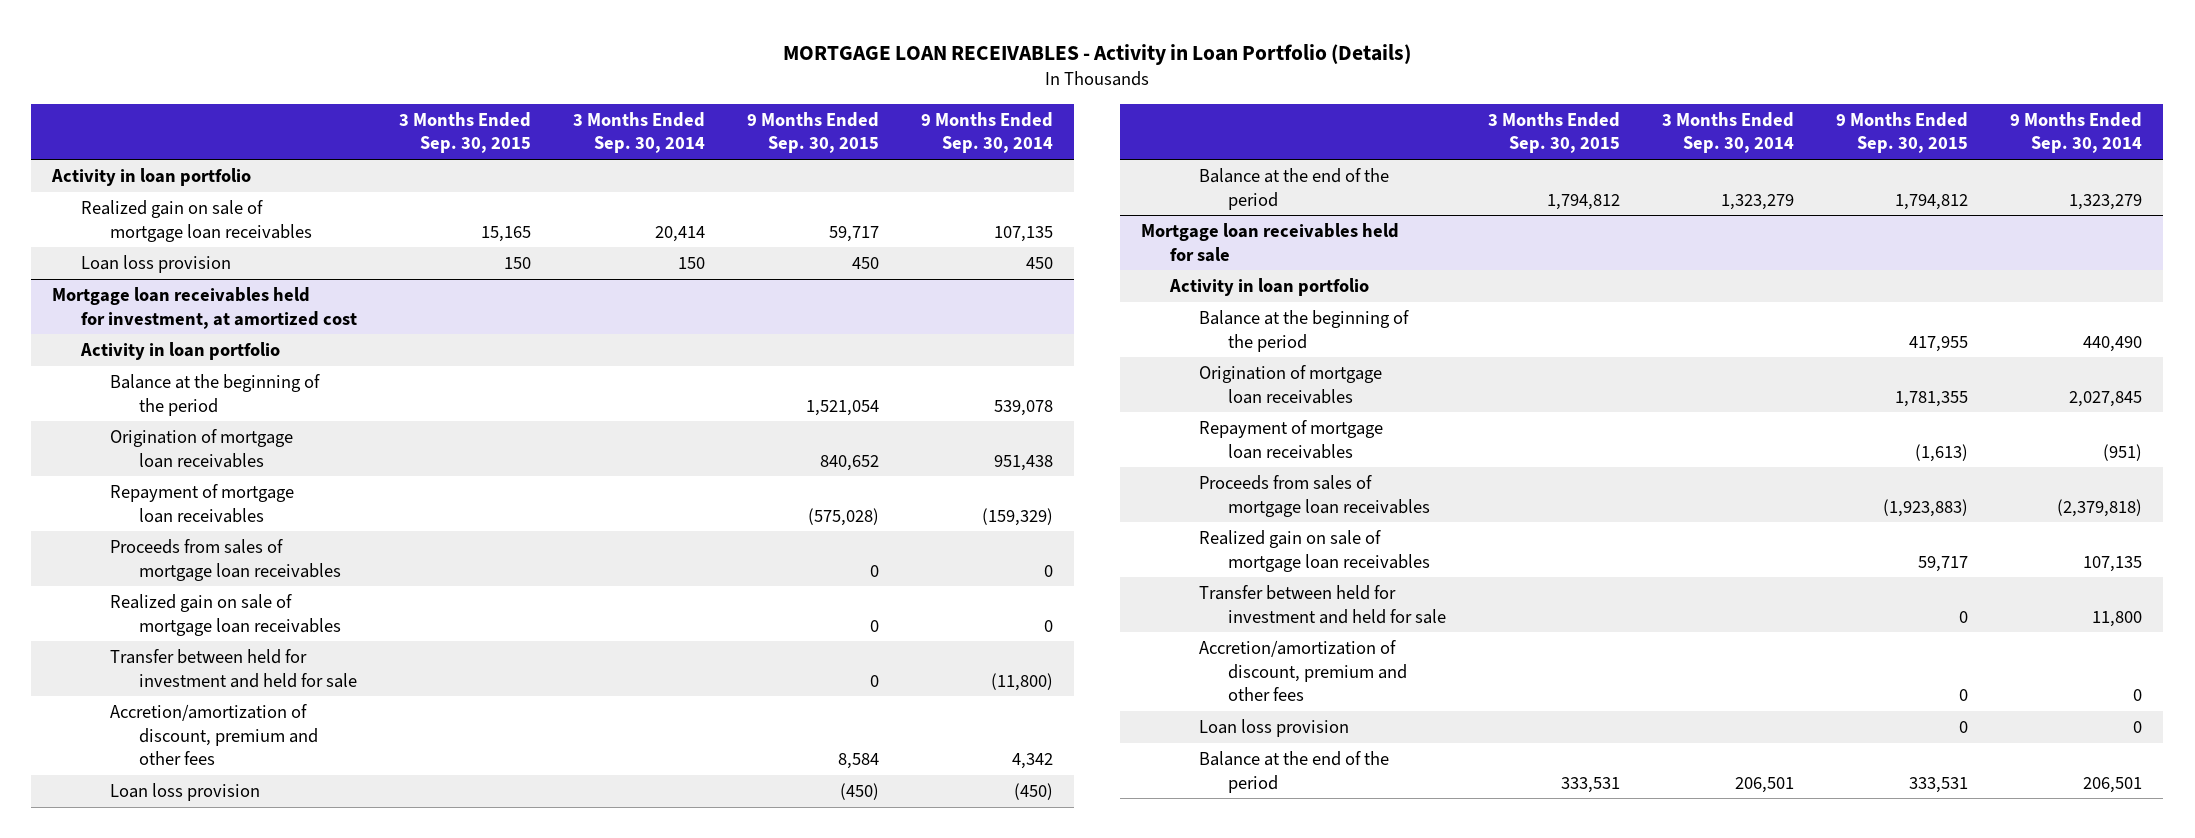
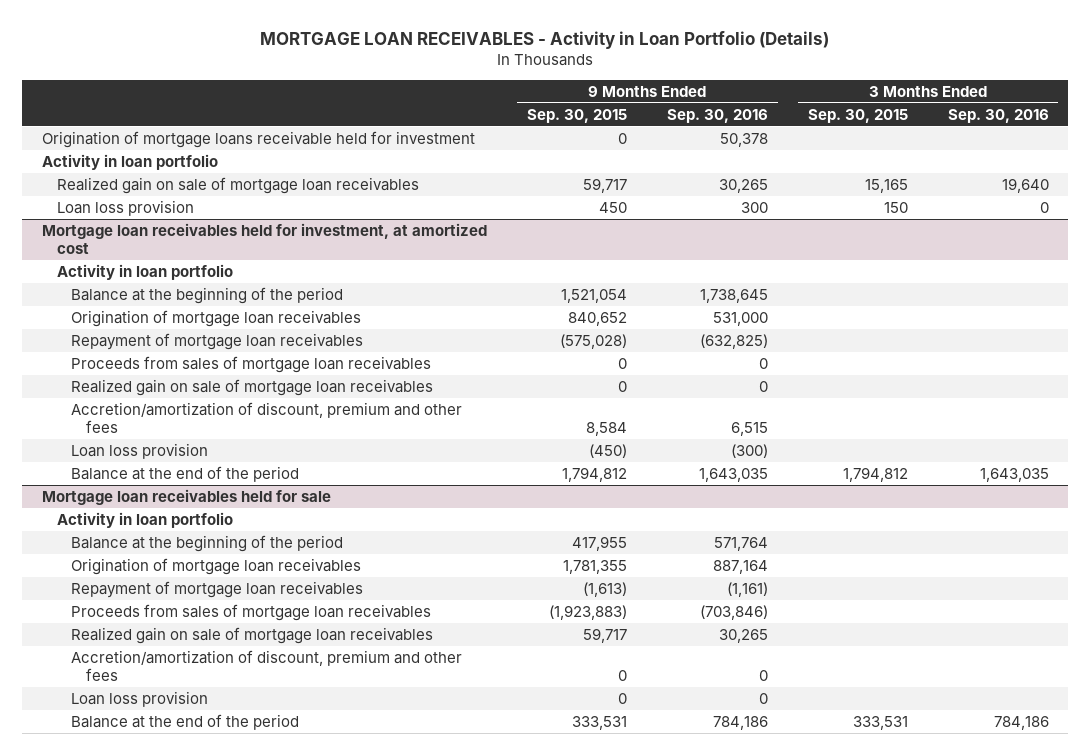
- | 3 Months Ended Sep. 30, 2015 | 3 Months Ended Sep. 30, 2014 | 9 Months Ended Sep. 30, 2015 | 9 Months Ended Sep. 30, 2014
+ | 9 Months Ended Sep. 30, 2015 | 9 Months Ended Sep. 30, 2016 | 3 Months Ended Sep. 30, 2015 | 3 Months Ended Sep. 30, 2016
+ Origination of mortgage loans receivable held for investment | 0 | 50,378 | |
@ Mortgage loan receivables held for investment, at amortized cost
- Transfer between held for investment and held for sale | | | 0 | (11,800)
@ Mortgage loan receivables held for sale
- Transfer between held for investment and held for sale | | | 0 | 11,800

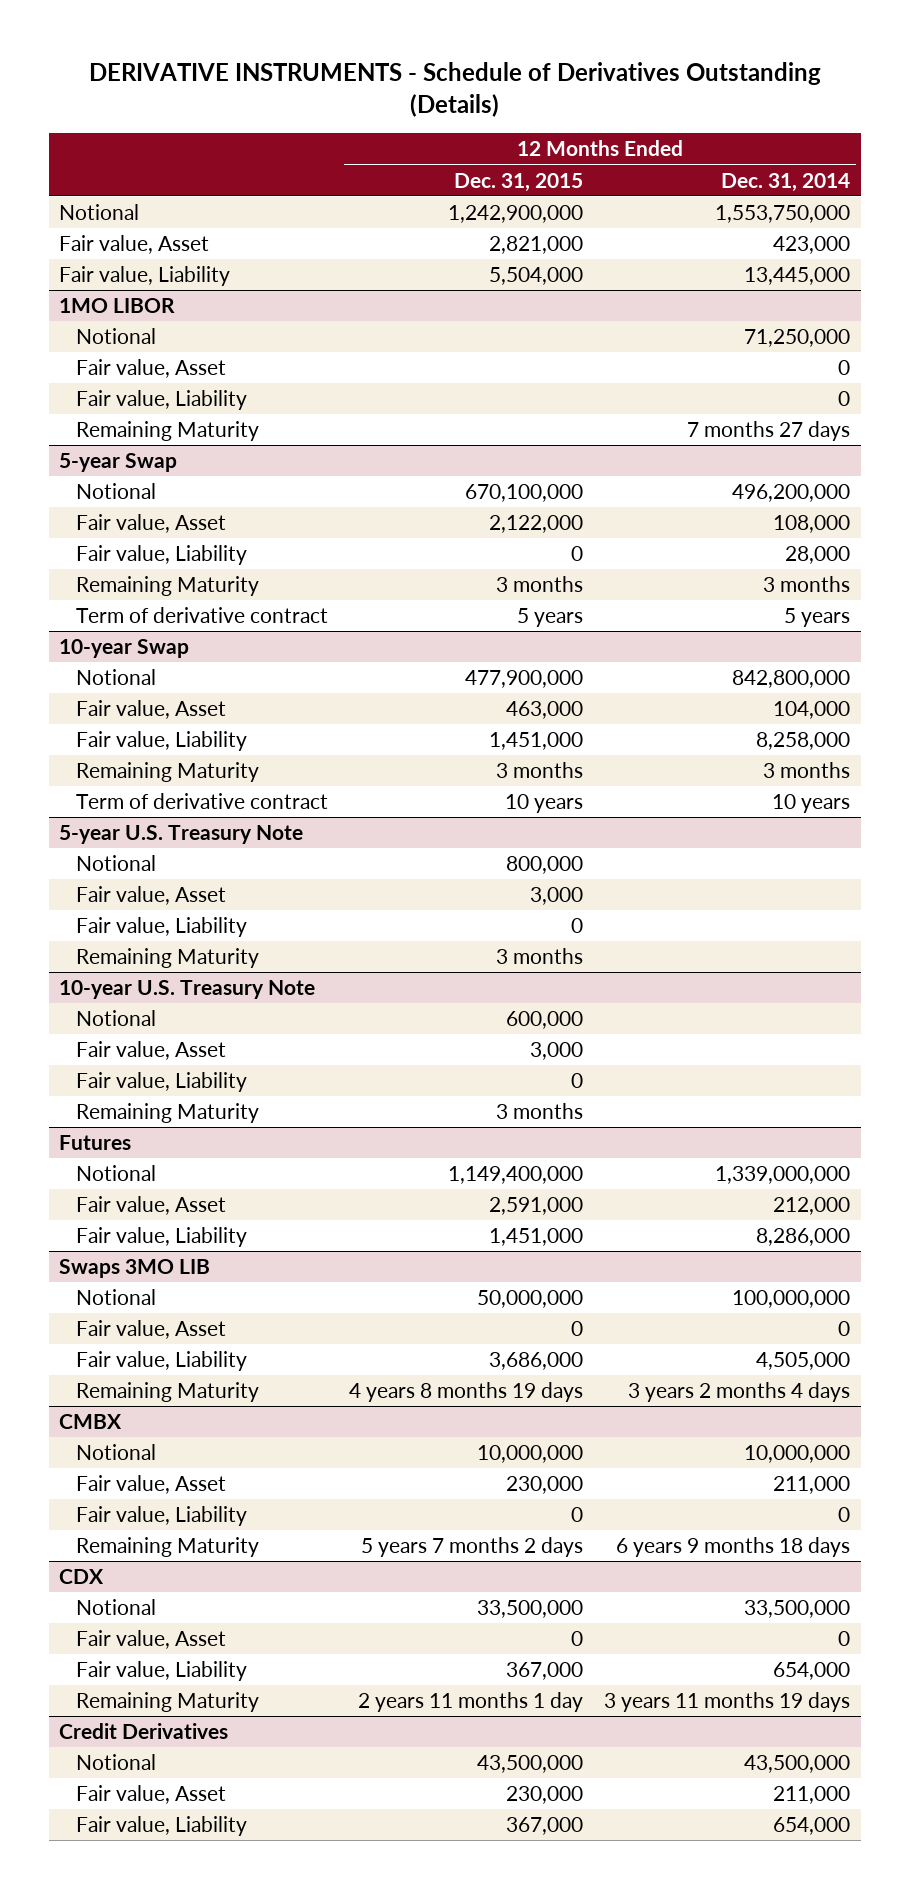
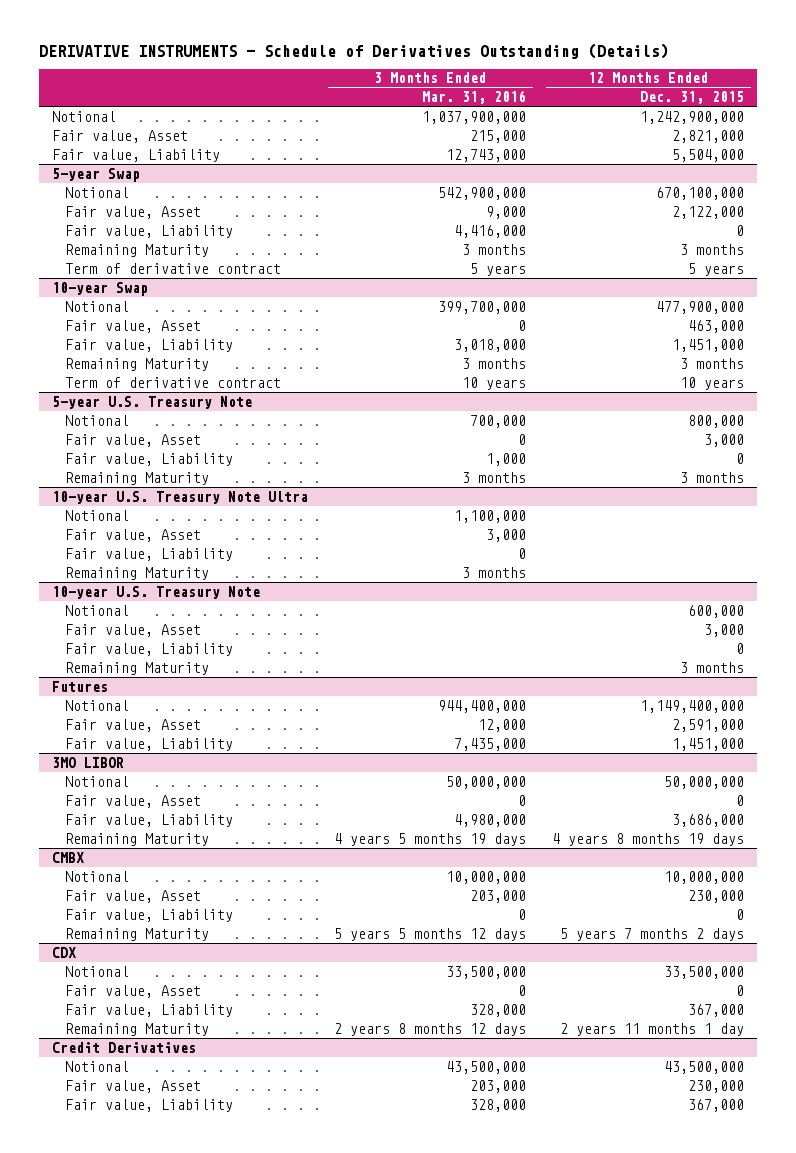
- | 12 Months Ended Dec. 31, 2015 | 12 Months Ended Dec. 31, 2014
+ | 3 Months Ended Mar. 31, 2016 | 12 Months Ended Dec. 31, 2015
- 1MO LIBOR
- Notional | | 71,250,000
- Fair value, Asset | | 0
- Fair value, Liability | | 0
- Remaining Maturity | | 7 months 27 days
+ 10-year U.S. Treasury Note Ultra
+ Notional | 1,100,000 |
+ Fair value, Asset | 3,000 |
+ Fair value, Liability | 0 |
+ Remaining Maturity | 3 months |
- Swaps 3MO LIB
+ 3MO LIBOR

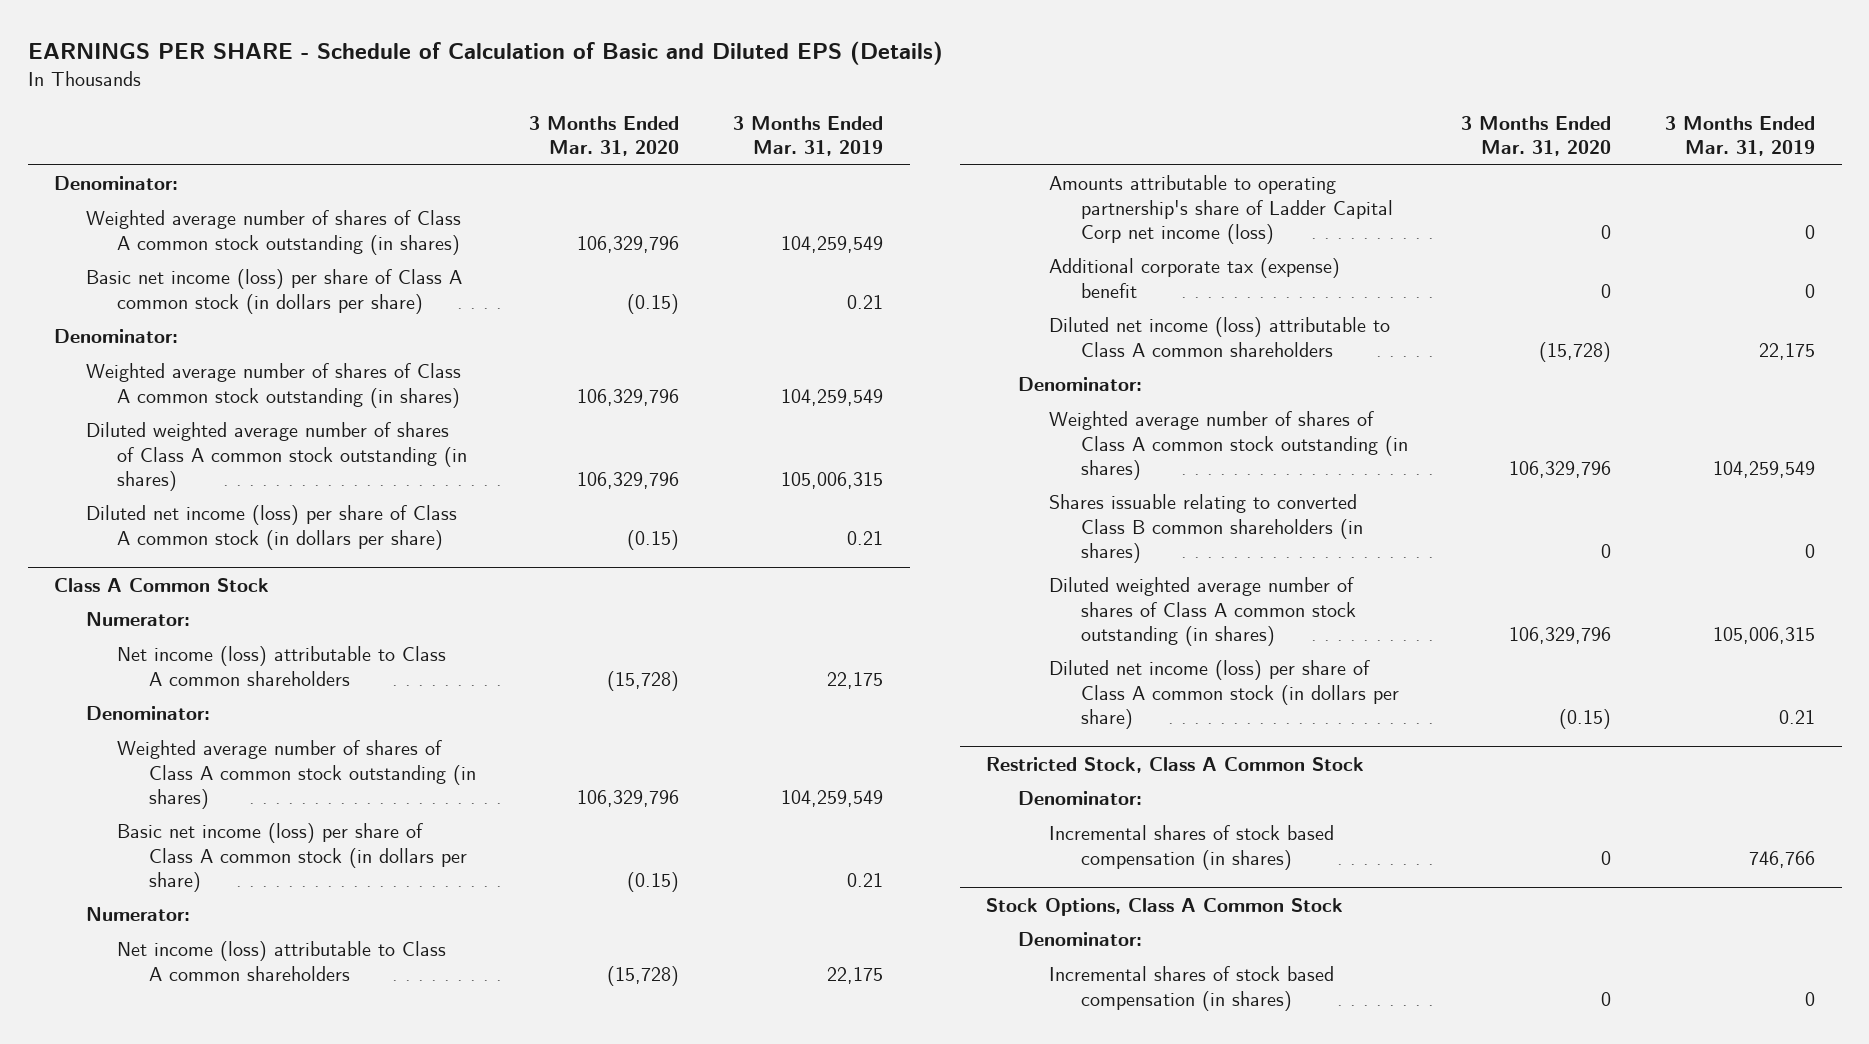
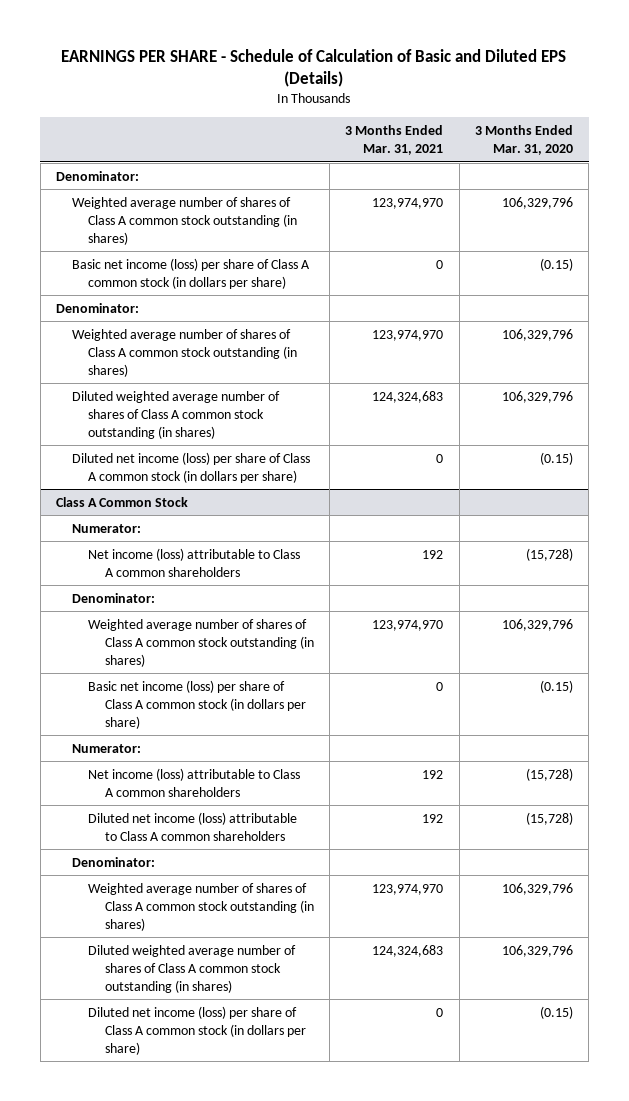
- | 3 Months Ended Mar. 31, 2020 | 3 Months Ended Mar. 31, 2019
+ | 3 Months Ended Mar. 31, 2021 | 3 Months Ended Mar. 31, 2020
@ Class A Common Stock
- Amounts attributable to operating partnership's share of Ladder Capital Corp net income (loss) | 0 | 0
- Additional corporate tax (expense) benefit | 0 | 0
- Shares issuable relating to converted Class B common shareholders (in shares) | 0 | 0
- Restricted Stock, Class A Common Stock
- Denominator:
- Incremental shares of stock based compensation (in shares) | 0 | 746,766
- Stock Options, Class A Common Stock
- Denominator:
- Incremental shares of stock based compensation (in shares) | 0 | 0

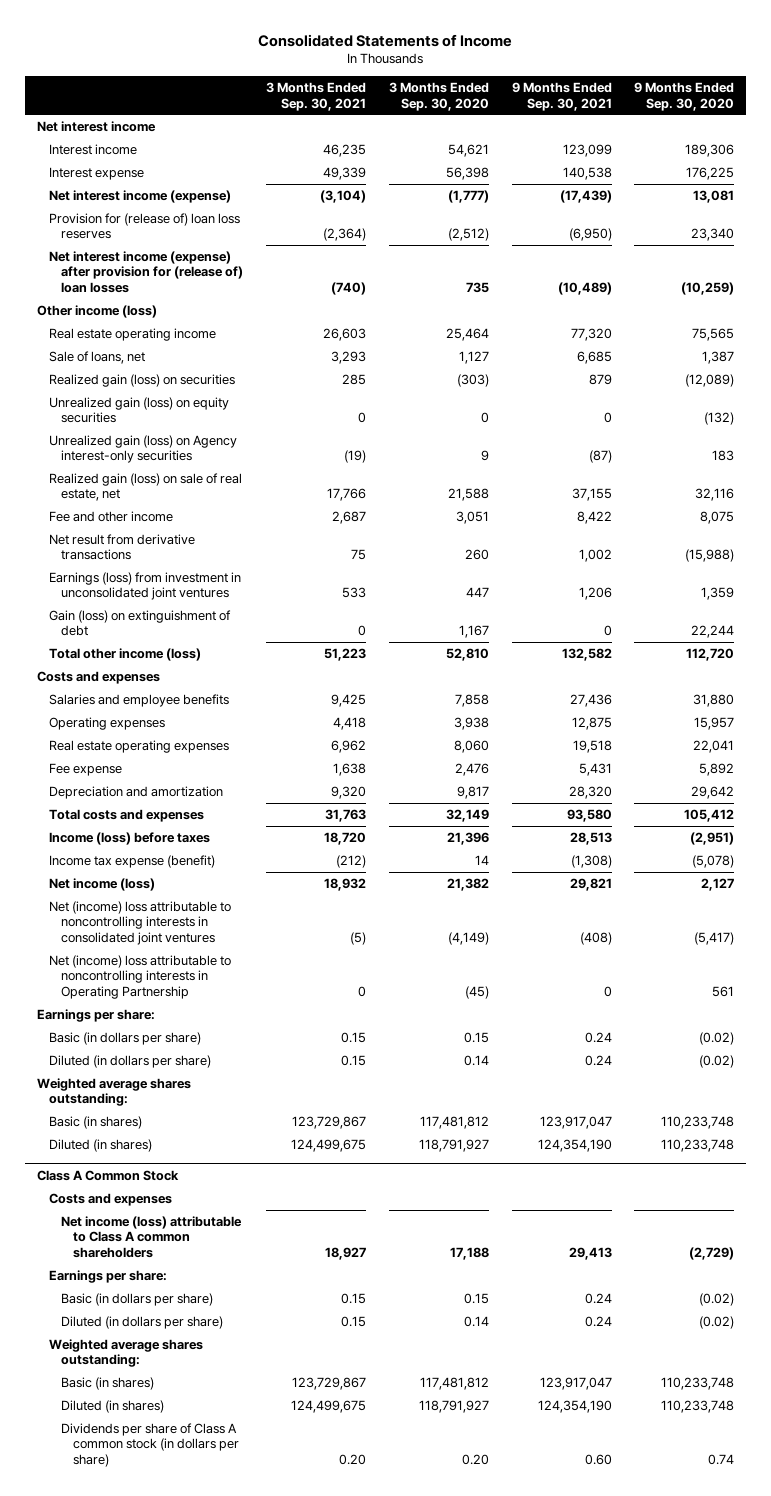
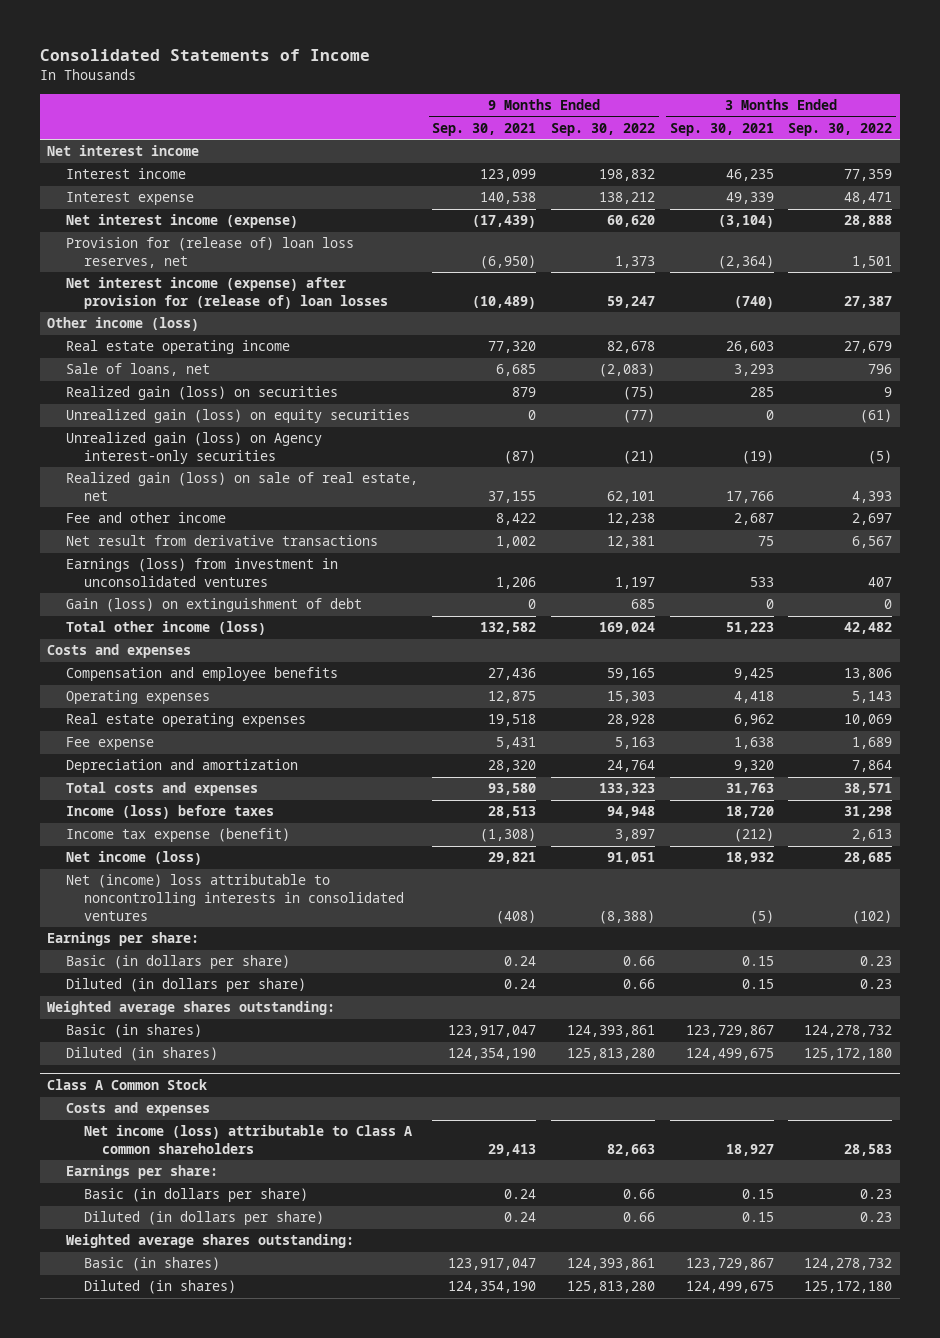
- | 3 Months Ended Sep. 30, 2021 | 3 Months Ended Sep. 30, 2020 | 9 Months Ended Sep. 30, 2021 | 9 Months Ended Sep. 30, 2020
+ | 9 Months Ended Sep. 30, 2021 | 9 Months Ended Sep. 30, 2022 | 3 Months Ended Sep. 30, 2021 | 3 Months Ended Sep. 30, 2022
- Provision for (release of) loan loss reserves | (2,364) | (2,512) | (6,950) | 23,340
+ Provision for (release of) loan loss reserves, net | (6,950) | 1,373 | (2,364) | 1,501
- Earnings (loss) from investment in unconsolidated joint ventures | 533 | 447 | 1,206 | 1,359
+ Earnings (loss) from investment in unconsolidated ventures | 1,206 | 1,197 | 533 | 407
- Salaries and employee benefits | 9,425 | 7,858 | 27,436 | 31,880
+ Compensation and employee benefits | 27,436 | 59,165 | 9,425 | 13,806
- Net (income) loss attributable to noncontrolling interests in consolidated joint ventures | (5) | (4,149) | (408) | (5,417)
- Net (income) loss attributable to noncontrolling interests in Operating Partnership | 0 | (45) | 0 | 561
+ Net (income) loss attributable to noncontrolling interests in consolidated ventures | (408) | (8,388) | (5) | (102)
@ Class A Common Stock
- Dividends per share of Class A common stock (in dollars per share) | 0.20 | 0.20 | 0.60 | 0.74

